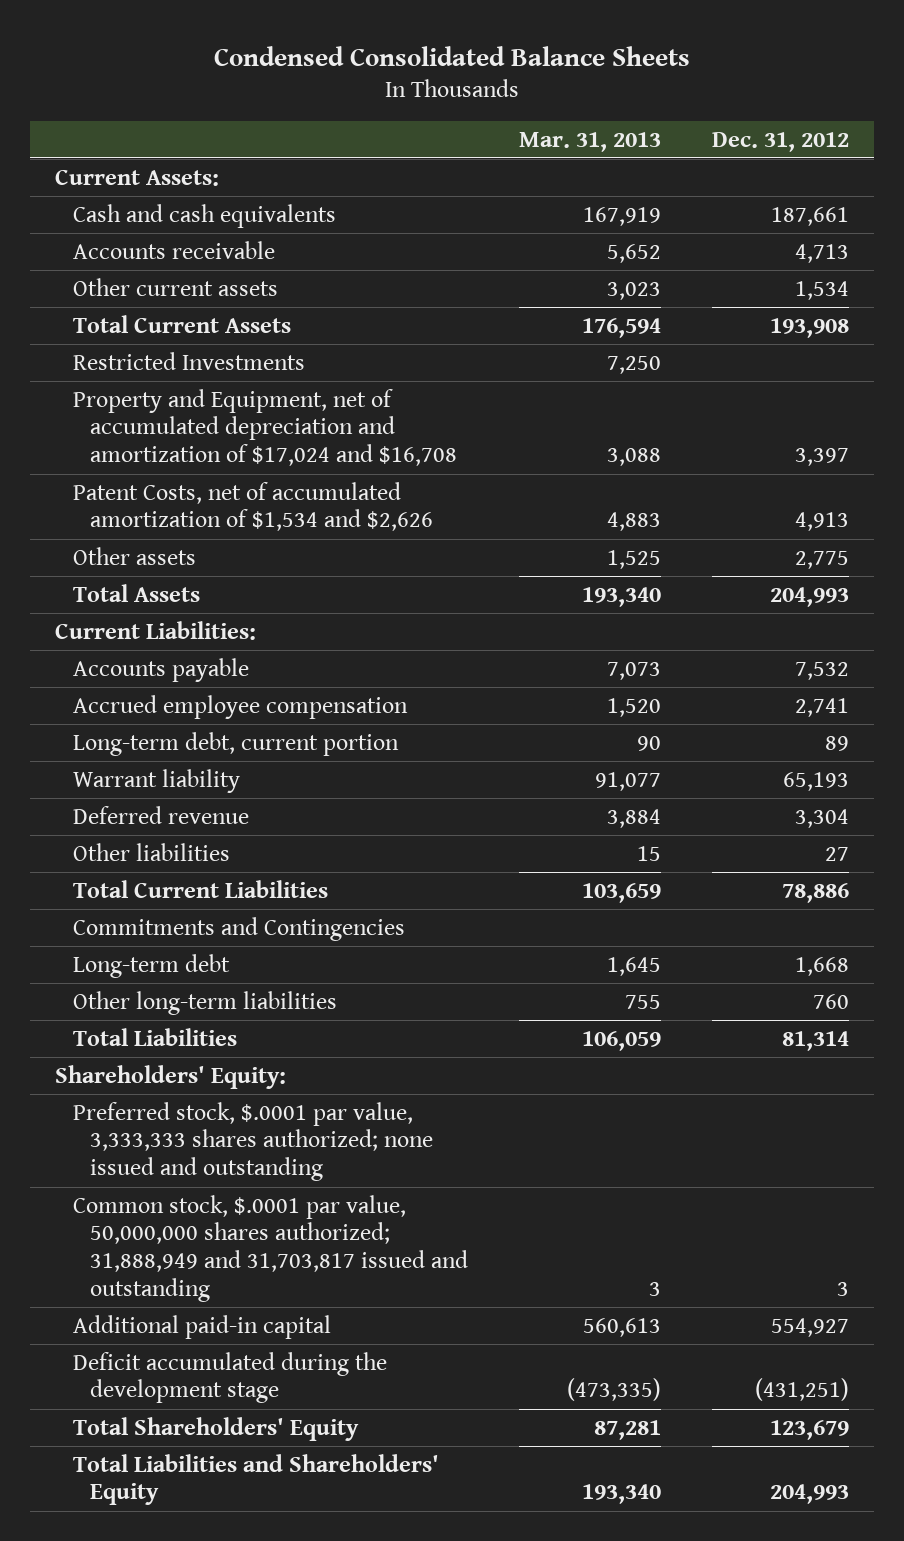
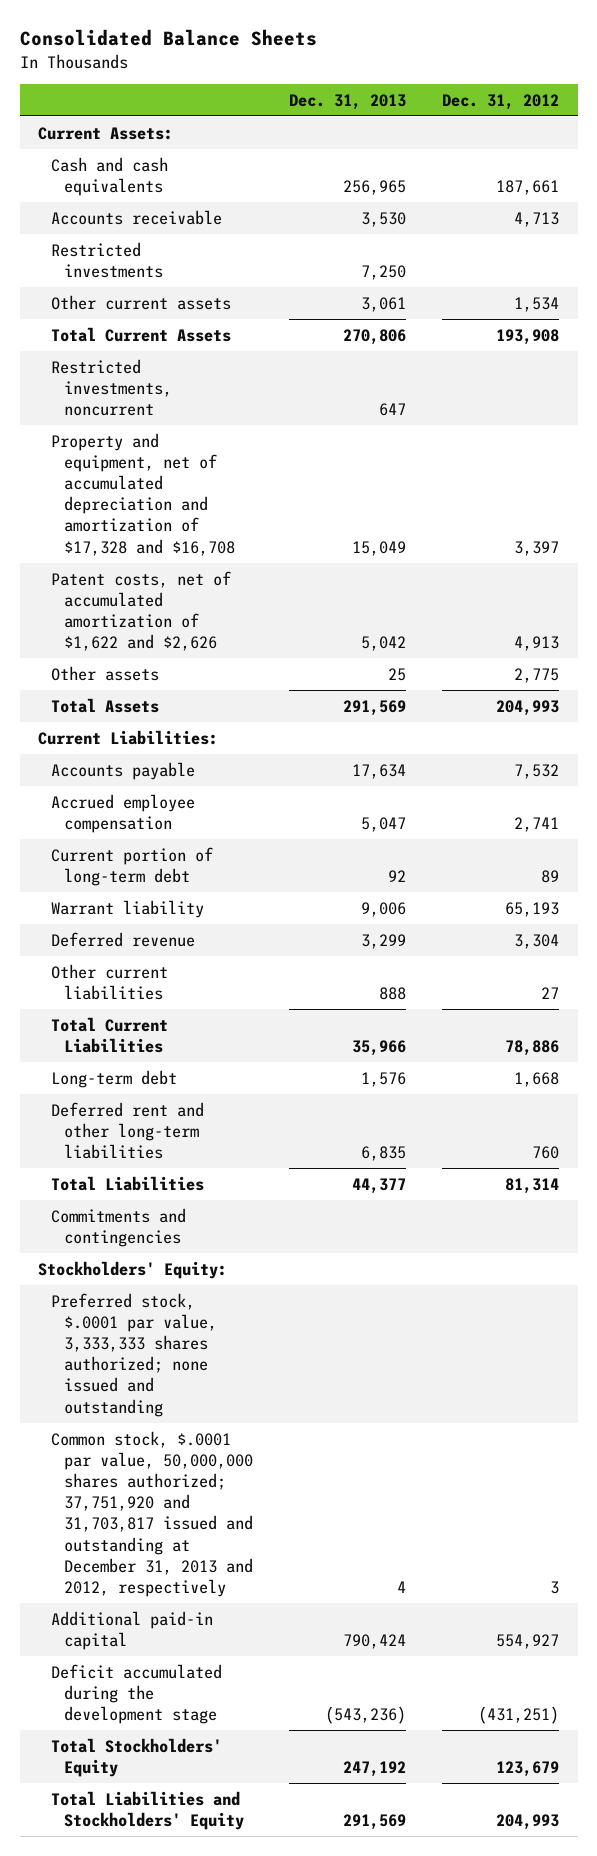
- Condensed Consolidated Balance Sheets
+ Consolidated Balance Sheets
- | Mar. 31, 2013 | Dec. 31, 2012
+ | Dec. 31, 2013 | Dec. 31, 2012
+ Restricted investments | 7,250 |
- Restricted Investments | 7,250 |
- Property and Equipment, net of accumulated depreciation and amortization of $17,024 and $16,708 | 3,088 | 3,397
- Patent Costs, net of accumulated amortization of $1,534 and $2,626 | 4,883 | 4,913
+ Restricted investments, noncurrent | 647 |
+ Property and equipment, net of accumulated depreciation and amortization of $17,328 and $16,708 | 15,049 | 3,397
+ Patent costs, net of accumulated amortization of $1,622 and $2,626 | 5,042 | 4,913
- Long-term debt, current portion | 90 | 89
+ Current portion of long-term debt | 92 | 89
- Other liabilities | 15 | 27
+ Other current liabilities | 888 | 27
- Commitments and Contingencies
- Other long-term liabilities | 755 | 760
+ Deferred rent and other long-term liabilities | 6,835 | 760
- Shareholders' Equity:
+ Commitments and contingencies
+ Stockholders' Equity:
- Common stock, $.0001 par value, 50,000,000 shares authorized; 31,888,949 and 31,703,817 issued and outstanding | 3 | 3
+ Common stock, $.0001 par value, 50,000,000 shares authorized; 37,751,920 and 31,703,817 issued and outstanding at December 31, 2013 and 2012, respectively | 4 | 3
- Total Shareholders' Equity | 87,281 | 123,679
- Total Liabilities and Shareholders' Equity | 193,340 | 204,993
+ Total Stockholders' Equity | 247,192 | 123,679
+ Total Liabilities and Stockholders' Equity | 291,569 | 204,993

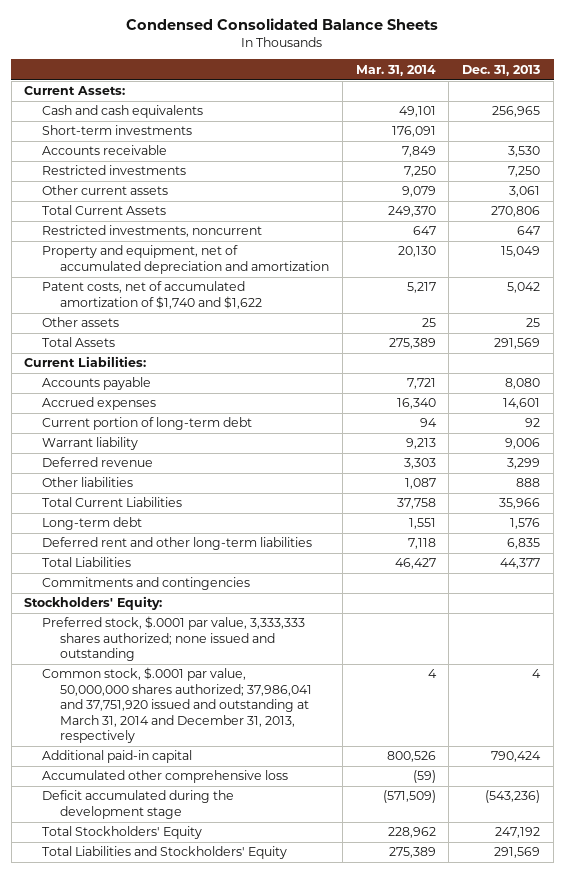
- Consolidated Balance Sheets
+ Condensed Consolidated Balance Sheets
- | Dec. 31, 2013 | Dec. 31, 2012
+ | Mar. 31, 2014 | Dec. 31, 2013
+ Short-term investments | 176,091 |
- Property and equipment, net of accumulated depreciation and amortization of $17,328 and $16,708 | 15,049 | 3,397
- Patent costs, net of accumulated amortization of $1,622 and $2,626 | 5,042 | 4,913
+ Property and equipment, net of accumulated depreciation and amortization | 20,130 | 15,049
+ Patent costs, net of accumulated amortization of $1,740 and $1,622 | 5,217 | 5,042
- Accounts payable | 17,634 | 7,532
- Accrued employee compensation | 5,047 | 2,741
+ Accounts payable | 7,721 | 8,080
+ Accrued expenses | 16,340 | 14,601
- Other current liabilities | 888 | 27
+ Other liabilities | 1,087 | 888
- Common stock, $.0001 par value, 50,000,000 shares authorized; 37,751,920 and 31,703,817 issued and outstanding at December 31, 2013 and 2012, respectively | 4 | 3
+ Common stock, $.0001 par value, 50,000,000 shares authorized; 37,986,041 and 37,751,920 issued and outstanding at March 31, 2014 and December 31, 2013, respectively | 4 | 4
+ Accumulated other comprehensive loss | (59) |

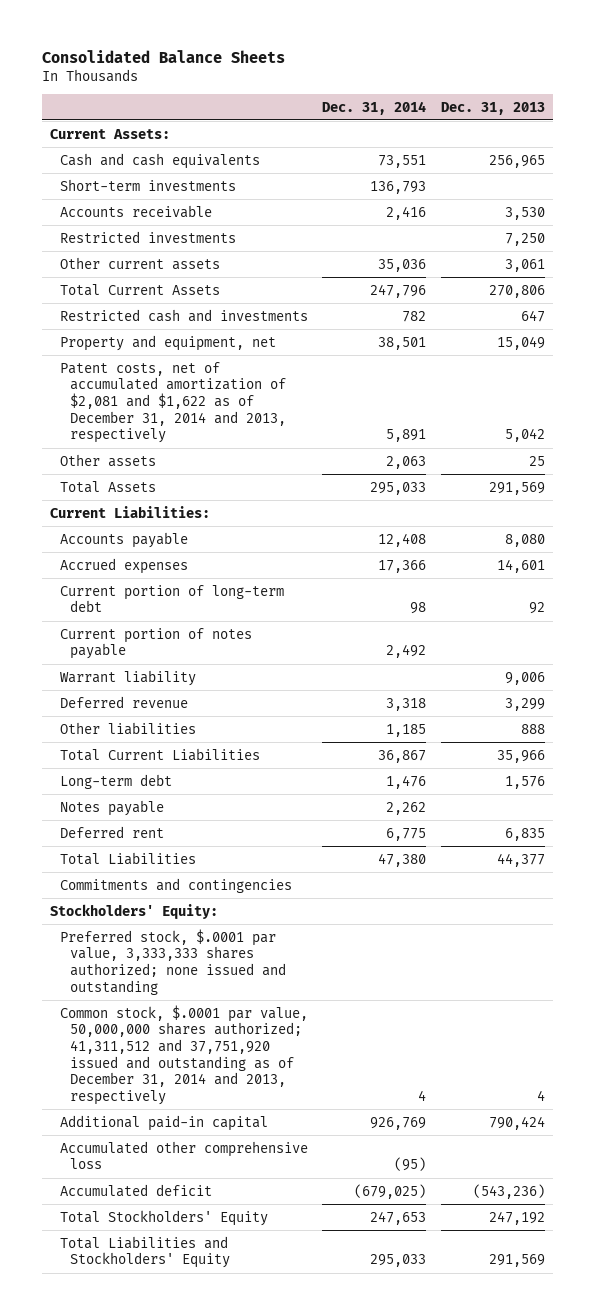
- Condensed Consolidated Balance Sheets
+ Consolidated Balance Sheets
- | Mar. 31, 2014 | Dec. 31, 2013
+ | Dec. 31, 2014 | Dec. 31, 2013
- Restricted investments, noncurrent | 647 | 647
- Property and equipment, net of accumulated depreciation and amortization | 20,130 | 15,049
- Patent costs, net of accumulated amortization of $1,740 and $1,622 | 5,217 | 5,042
+ Restricted cash and investments | 782 | 647
+ Property and equipment, net | 38,501 | 15,049
+ Patent costs, net of accumulated amortization of $2,081 and $1,622 as of December 31, 2014 and 2013, respectively | 5,891 | 5,042
+ Current portion of notes payable | 2,492 |
- Deferred rent and other long-term liabilities | 7,118 | 6,835
+ Notes payable | 2,262 |
+ Deferred rent | 6,775 | 6,835
- Common stock, $.0001 par value, 50,000,000 shares authorized; 37,986,041 and 37,751,920 issued and outstanding at March 31, 2014 and December 31, 2013, respectively | 4 | 4
+ Common stock, $.0001 par value, 50,000,000 shares authorized; 41,311,512 and 37,751,920 issued and outstanding as of December 31, 2014 and 2013, respectively | 4 | 4
- Deficit accumulated during the development stage | (571,509) | (543,236)
+ Accumulated deficit | (679,025) | (543,236)

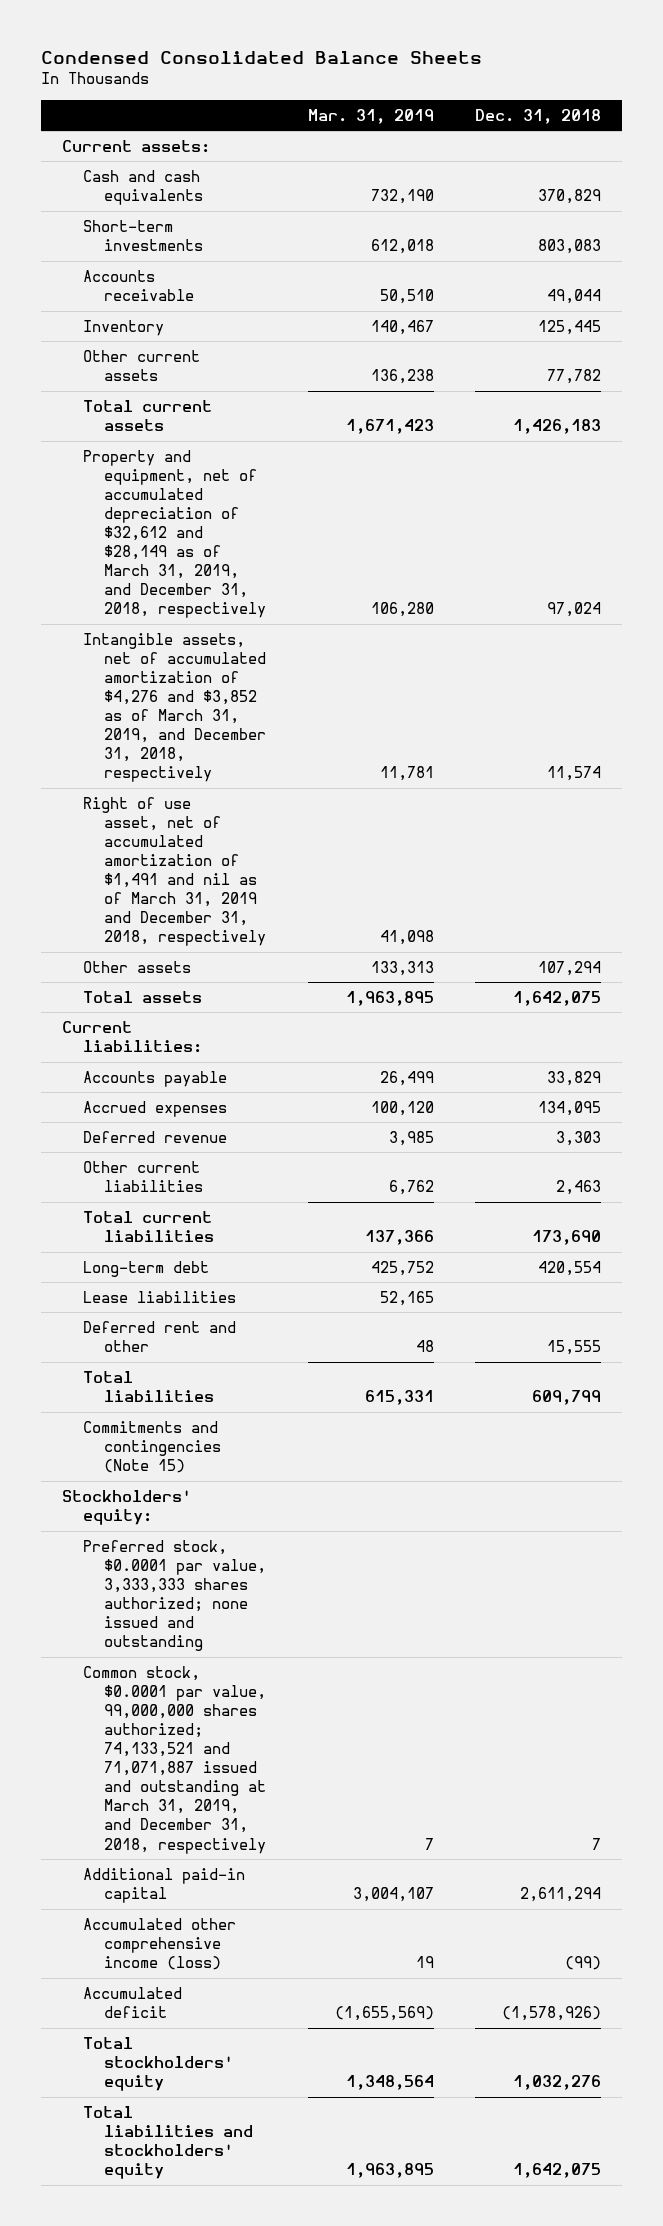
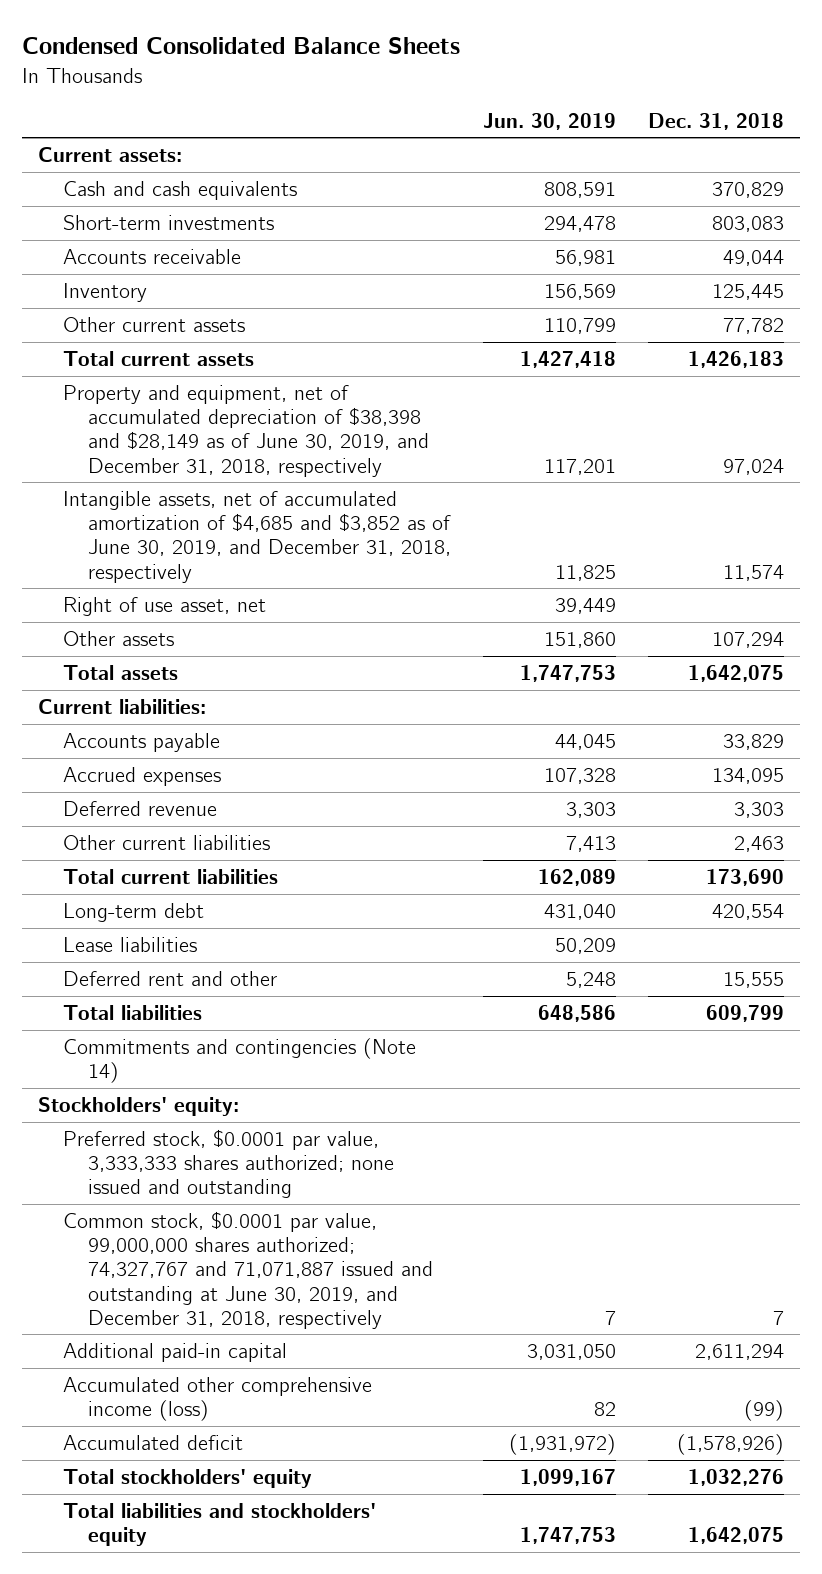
- | Mar. 31, 2019 | Dec. 31, 2018
+ | Jun. 30, 2019 | Dec. 31, 2018
- Property and equipment, net of accumulated depreciation of $32,612 and $28,149 as of March 31, 2019, and December 31, 2018, respectively | 106,280 | 97,024
- Intangible assets, net of accumulated amortization of $4,276 and $3,852 as of March 31, 2019, and December 31, 2018, respectively | 11,781 | 11,574
- Right of use asset, net of accumulated amortization of $1,491 and nil as of March 31, 2019 and December 31, 2018, respectively | 41,098 |
+ Property and equipment, net of accumulated depreciation of $38,398 and $28,149 as of June 30, 2019, and December 31, 2018, respectively | 117,201 | 97,024
+ Intangible assets, net of accumulated amortization of $4,685 and $3,852 as of June 30, 2019, and December 31, 2018, respectively | 11,825 | 11,574
+ Right of use asset, net | 39,449 |
- Commitments and contingencies (Note 15)
+ Commitments and contingencies (Note 14)
- Common stock, $0.0001 par value, 99,000,000 shares authorized; 74,133,521 and 71,071,887 issued and outstanding at March 31, 2019, and December 31, 2018, respectively | 7 | 7
+ Common stock, $0.0001 par value, 99,000,000 shares authorized; 74,327,767 and 71,071,887 issued and outstanding at June 30, 2019, and December 31, 2018, respectively | 7 | 7

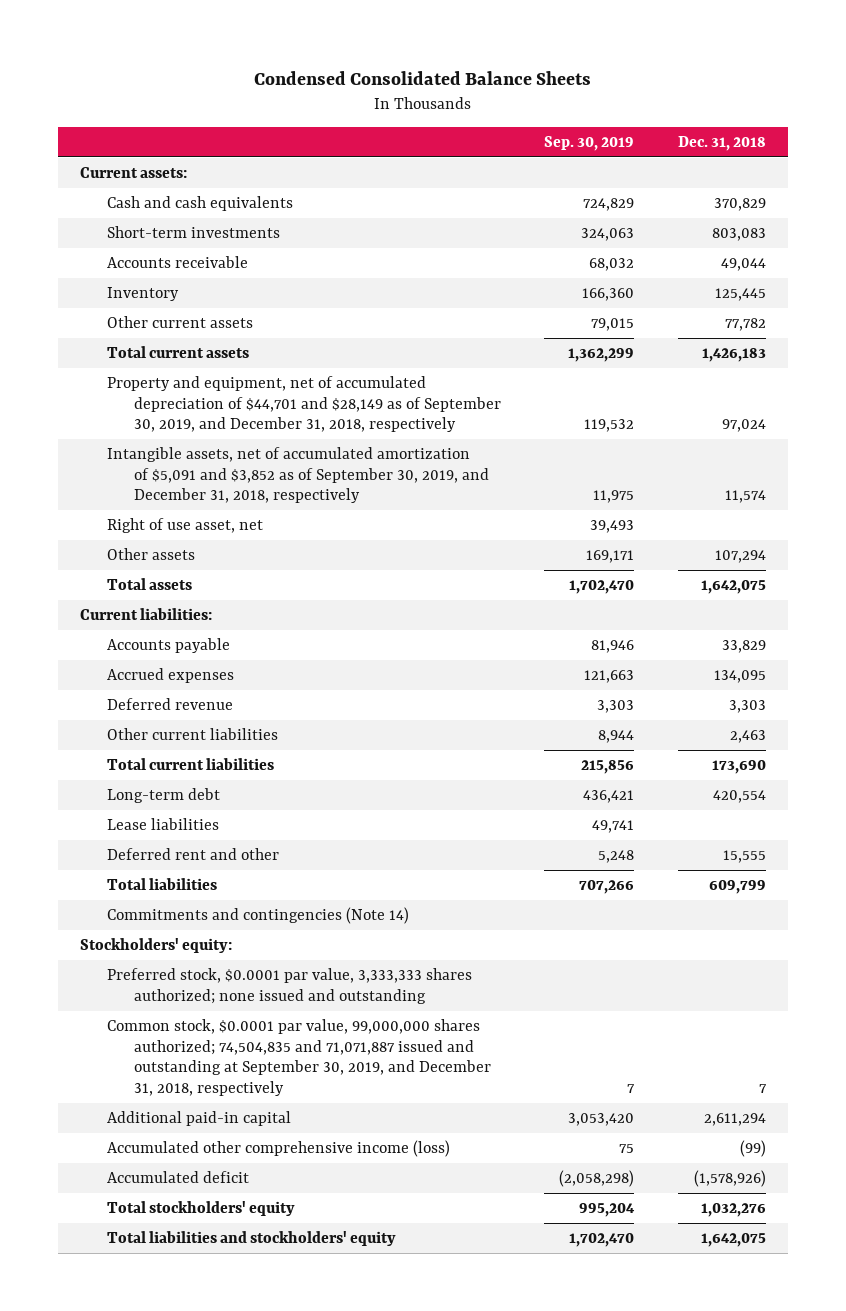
- | Jun. 30, 2019 | Dec. 31, 2018
+ | Sep. 30, 2019 | Dec. 31, 2018
- Property and equipment, net of accumulated depreciation of $38,398 and $28,149 as of June 30, 2019, and December 31, 2018, respectively | 117,201 | 97,024
- Intangible assets, net of accumulated amortization of $4,685 and $3,852 as of June 30, 2019, and December 31, 2018, respectively | 11,825 | 11,574
+ Property and equipment, net of accumulated depreciation of $44,701 and $28,149 as of September 30, 2019, and December 31, 2018, respectively | 119,532 | 97,024
+ Intangible assets, net of accumulated amortization of $5,091 and $3,852 as of September 30, 2019, and December 31, 2018, respectively | 11,975 | 11,574
- Common stock, $0.0001 par value, 99,000,000 shares authorized; 74,327,767 and 71,071,887 issued and outstanding at June 30, 2019, and December 31, 2018, respectively | 7 | 7
+ Common stock, $0.0001 par value, 99,000,000 shares authorized; 74,504,835 and 71,071,887 issued and outstanding at September 30, 2019, and December 31, 2018, respectively | 7 | 7

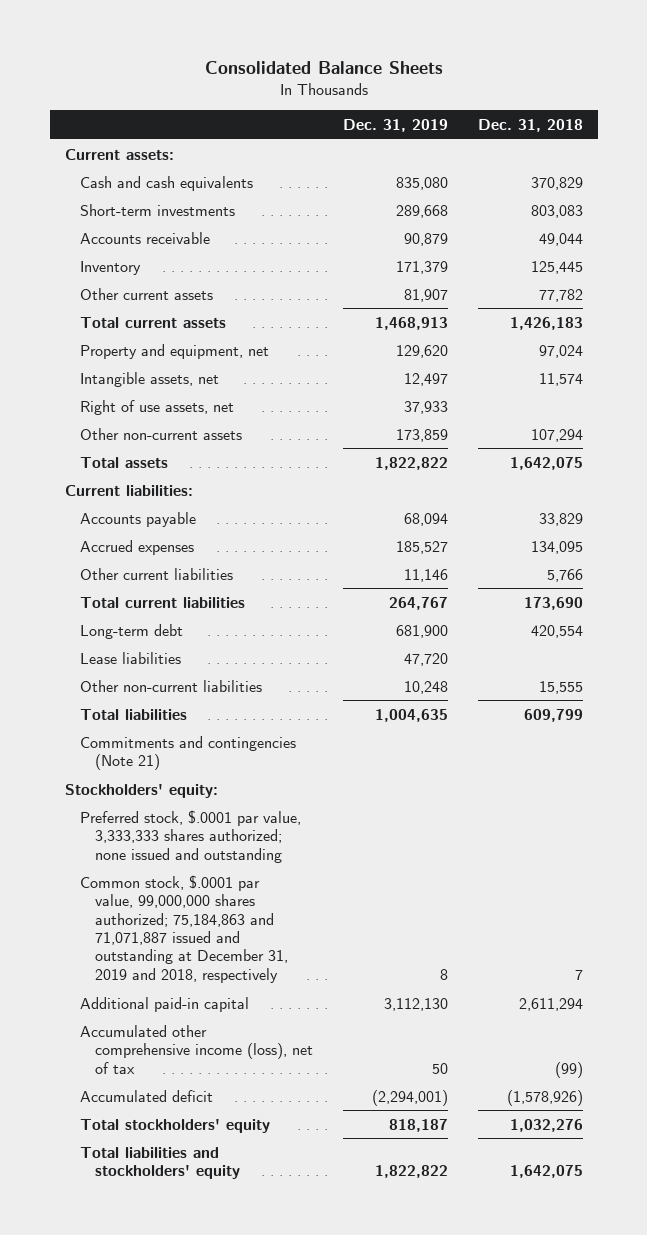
- Condensed Consolidated Balance Sheets
+ Consolidated Balance Sheets
- | Sep. 30, 2019 | Dec. 31, 2018
+ | Dec. 31, 2019 | Dec. 31, 2018
- Property and equipment, net of accumulated depreciation of $44,701 and $28,149 as of September 30, 2019, and December 31, 2018, respectively | 119,532 | 97,024
- Intangible assets, net of accumulated amortization of $5,091 and $3,852 as of September 30, 2019, and December 31, 2018, respectively | 11,975 | 11,574
- Right of use asset, net | 39,493 |
- Other assets | 169,171 | 107,294
+ Property and equipment, net | 129,620 | 97,024
+ Intangible assets, net | 12,497 | 11,574
+ Right of use assets, net | 37,933 |
+ Other non-current assets | 173,859 | 107,294
- Deferred revenue | 3,303 | 3,303
- Other current liabilities | 8,944 | 2,463
+ Other current liabilities | 11,146 | 5,766
- Deferred rent and other | 5,248 | 15,555
+ Other non-current liabilities | 10,248 | 15,555
- Commitments and contingencies (Note 14)
+ Commitments and contingencies (Note 21)
- Preferred stock, $0.0001 par value, 3,333,333 shares authorized; none issued and outstanding
- Common stock, $0.0001 par value, 99,000,000 shares authorized; 74,504,835 and 71,071,887 issued and outstanding at September 30, 2019, and December 31, 2018, respectively | 7 | 7
+ Preferred stock, $.0001 par value, 3,333,333 shares authorized; none issued and outstanding
+ Common stock, $.0001 par value, 99,000,000 shares authorized; 75,184,863 and 71,071,887 issued and outstanding at December 31, 2019 and 2018, respectively | 8 | 7
- Accumulated other comprehensive income (loss) | 75 | (99)
+ Accumulated other comprehensive income (loss), net of tax | 50 | (99)

